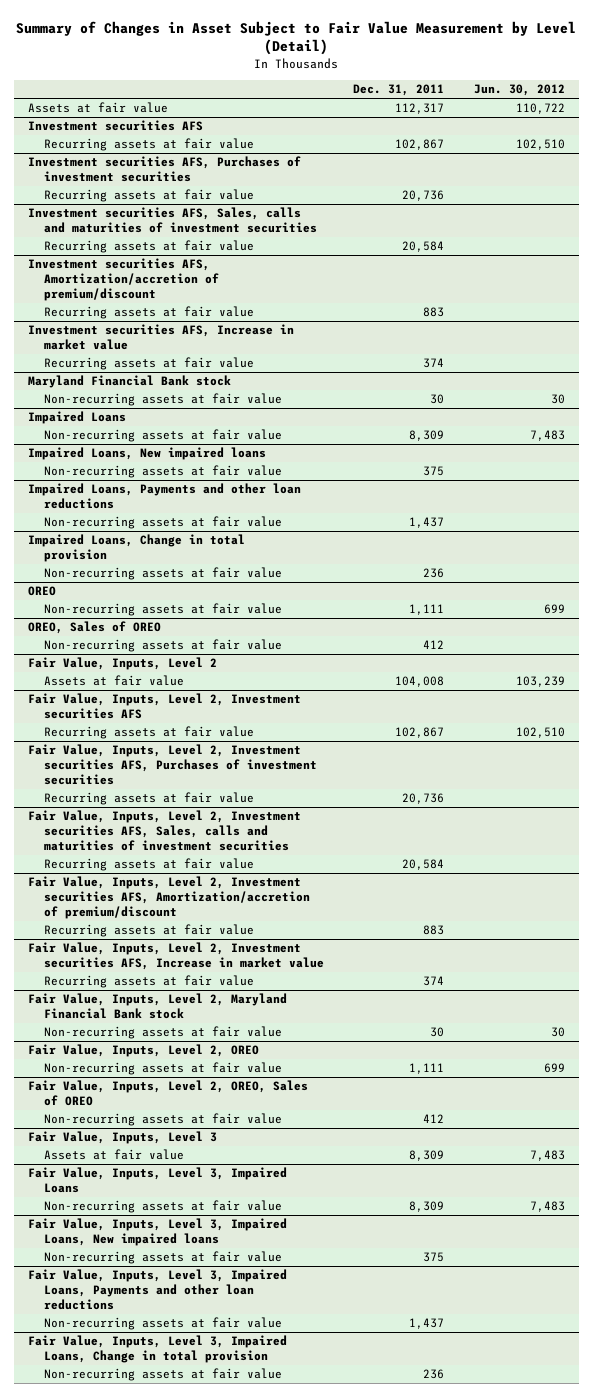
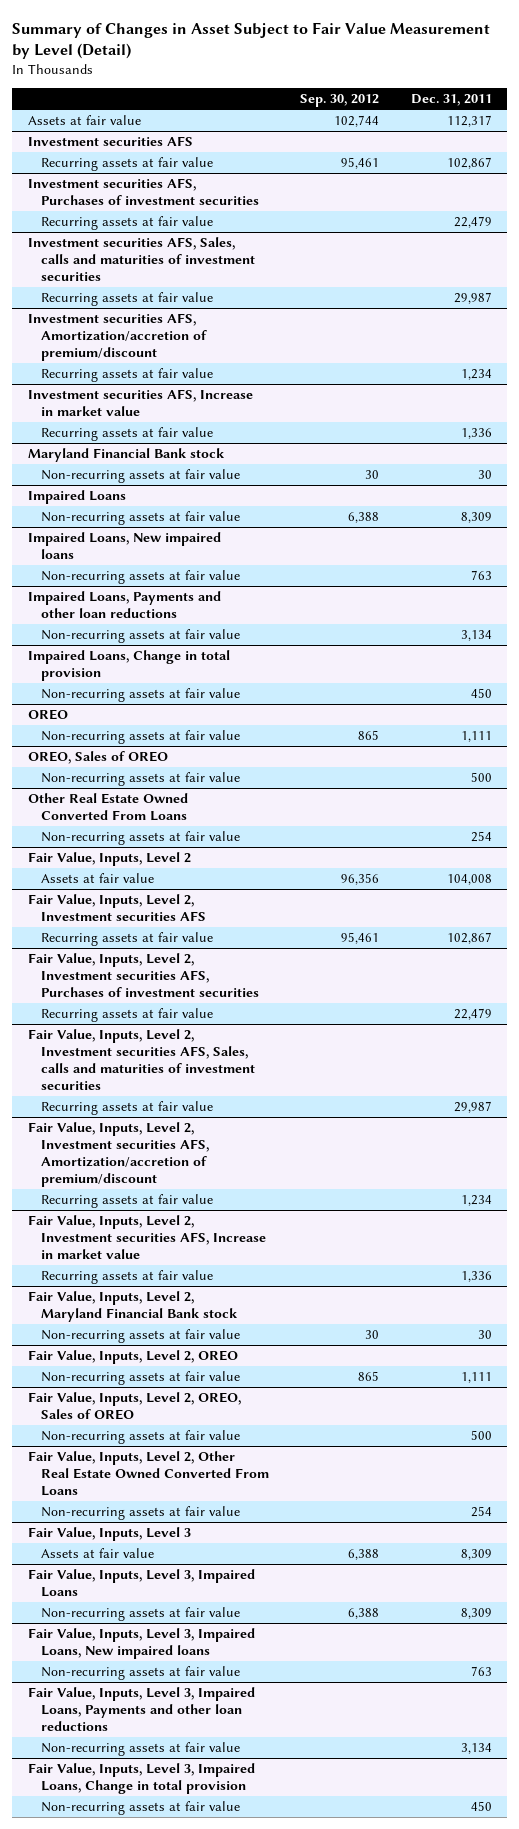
- | Dec. 31, 2011 | Jun. 30, 2012
+ | Sep. 30, 2012 | Dec. 31, 2011
@ Investment securities AFS, Purchases of investment securities
- Recurring assets at fair value | 20,736 |
+ Recurring assets at fair value | | 22,479
@ Investment securities AFS, Sales, calls and maturities of investment securities
- Recurring assets at fair value | 20,584 |
+ Recurring assets at fair value | | 29,987
@ Investment securities AFS, Amortization/accretion of premium/discount
- Recurring assets at fair value | 883 |
+ Recurring assets at fair value | | 1,234
@ Investment securities AFS, Increase in market value
- Recurring assets at fair value | 374 |
+ Recurring assets at fair value | | 1,336
@ Impaired Loans, New impaired loans
- Non-recurring assets at fair value | 375 |
+ Non-recurring assets at fair value | | 763
@ Impaired Loans, Payments and other loan reductions
- Non-recurring assets at fair value | 1,437 |
+ Non-recurring assets at fair value | | 3,134
@ Impaired Loans, Change in total provision
- Non-recurring assets at fair value | 236 |
+ Non-recurring assets at fair value | | 450
@ OREO, Sales of OREO
- Non-recurring assets at fair value | 412 |
+ Non-recurring assets at fair value | | 500
+ Other Real Estate Owned Converted From Loans
+ Non-recurring assets at fair value | | 254
@ Fair Value, Inputs, Level 2, Investment securities AFS, Purchases of investment securities
- Recurring assets at fair value | 20,736 |
+ Recurring assets at fair value | | 22,479
@ Fair Value, Inputs, Level 2, Investment securities AFS, Sales, calls and maturities of investment securities
- Recurring assets at fair value | 20,584 |
+ Recurring assets at fair value | | 29,987
@ Fair Value, Inputs, Level 2, Investment securities AFS, Amortization/accretion of premium/discount
- Recurring assets at fair value | 883 |
+ Recurring assets at fair value | | 1,234
@ Fair Value, Inputs, Level 2, Investment securities AFS, Increase in market value
- Recurring assets at fair value | 374 |
+ Recurring assets at fair value | | 1,336
@ Fair Value, Inputs, Level 2, OREO, Sales of OREO
- Non-recurring assets at fair value | 412 |
+ Non-recurring assets at fair value | | 500
+ Fair Value, Inputs, Level 2, Other Real Estate Owned Converted From Loans
+ Non-recurring assets at fair value | | 254
@ Fair Value, Inputs, Level 3, Impaired Loans, New impaired loans
- Non-recurring assets at fair value | 375 |
+ Non-recurring assets at fair value | | 763
@ Fair Value, Inputs, Level 3, Impaired Loans, Payments and other loan reductions
- Non-recurring assets at fair value | 1,437 |
+ Non-recurring assets at fair value | | 3,134
@ Fair Value, Inputs, Level 3, Impaired Loans, Change in total provision
- Non-recurring assets at fair value | 236 |
+ Non-recurring assets at fair value | | 450

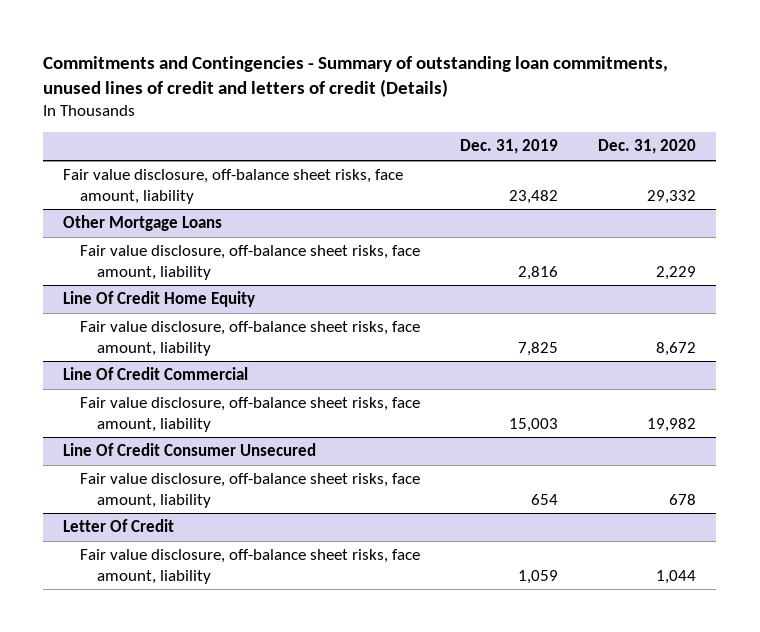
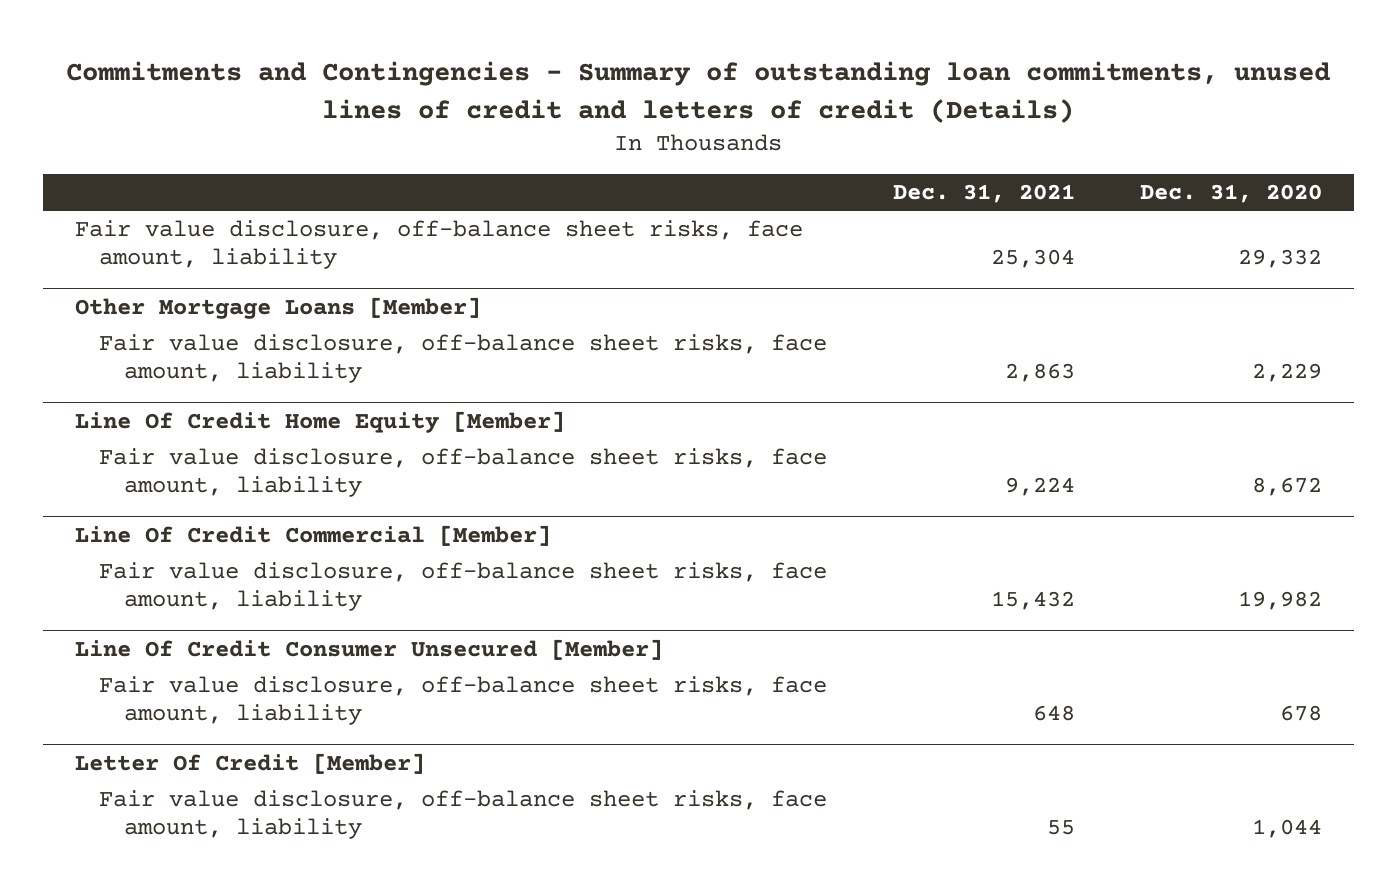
- | Dec. 31, 2019 | Dec. 31, 2020
+ | Dec. 31, 2021 | Dec. 31, 2020
- Other Mortgage Loans
+ Other Mortgage Loans [Member]
- Line Of Credit Home Equity
+ Line Of Credit Home Equity [Member]
- Line Of Credit Commercial
+ Line Of Credit Commercial [Member]
- Line Of Credit Consumer Unsecured
+ Line Of Credit Consumer Unsecured [Member]
- Letter Of Credit
+ Letter Of Credit [Member]

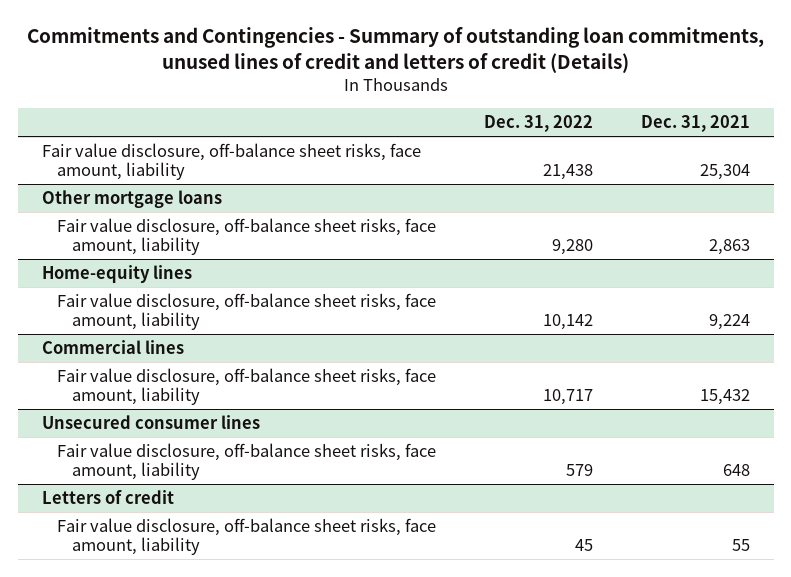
- | Dec. 31, 2021 | Dec. 31, 2020
+ | Dec. 31, 2022 | Dec. 31, 2021
- Other Mortgage Loans [Member]
+ Other mortgage loans
- Line Of Credit Home Equity [Member]
+ Home-equity lines
- Line Of Credit Commercial [Member]
+ Commercial lines
- Line Of Credit Consumer Unsecured [Member]
+ Unsecured consumer lines
- Letter Of Credit [Member]
+ Letters of credit

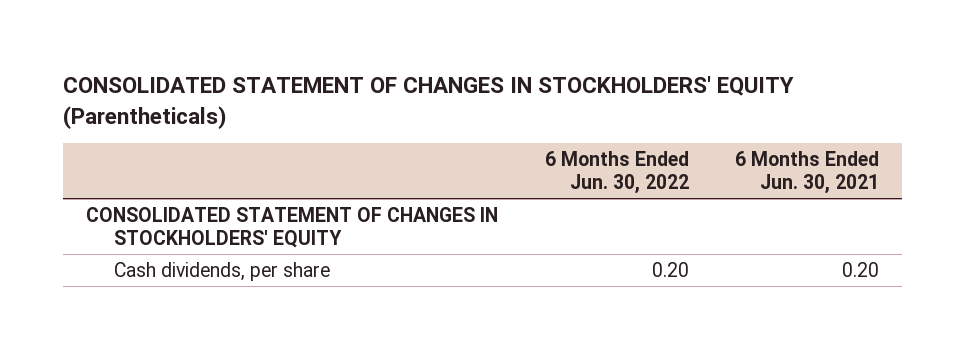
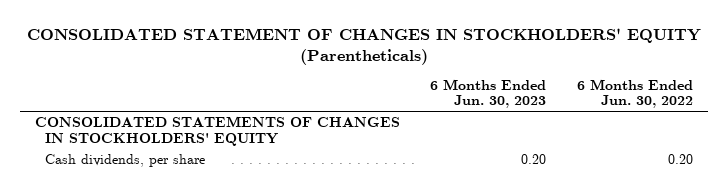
- | 6 Months Ended Jun. 30, 2022 | 6 Months Ended Jun. 30, 2021
+ | 6 Months Ended Jun. 30, 2023 | 6 Months Ended Jun. 30, 2022
- CONSOLIDATED STATEMENT OF CHANGES IN STOCKHOLDERS' EQUITY
+ CONSOLIDATED STATEMENTS OF CHANGES IN STOCKHOLDERS' EQUITY

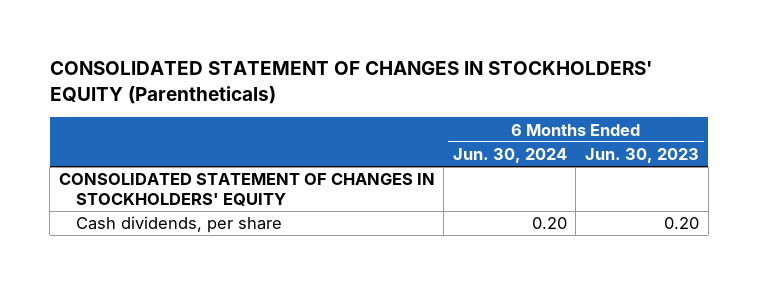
- | 6 Months Ended Jun. 30, 2023 | 6 Months Ended Jun. 30, 2022
+ | 6 Months Ended Jun. 30, 2024 | 6 Months Ended Jun. 30, 2023
- CONSOLIDATED STATEMENTS OF CHANGES IN STOCKHOLDERS' EQUITY
+ CONSOLIDATED STATEMENT OF CHANGES IN STOCKHOLDERS' EQUITY

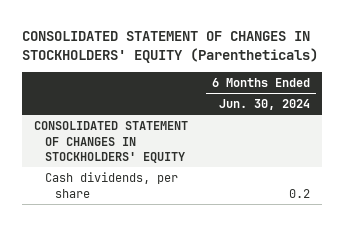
- | 6 Months Ended Jun. 30, 2024 | 6 Months Ended Jun. 30, 2023
+ | 6 Months Ended Jun. 30, 2024
- Cash dividends, per share | 0.20 | 0.20
+ Cash dividends, per share | 0.2

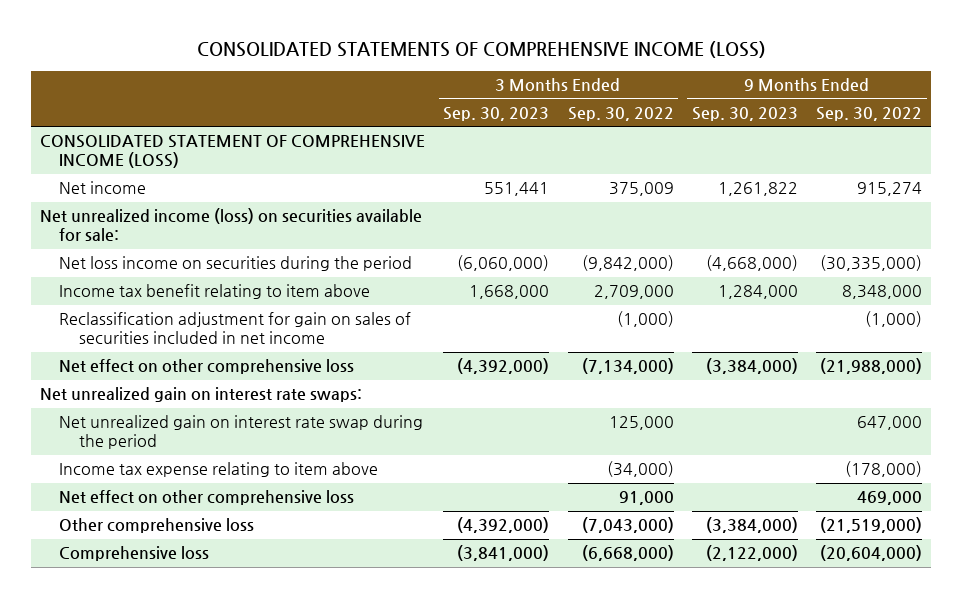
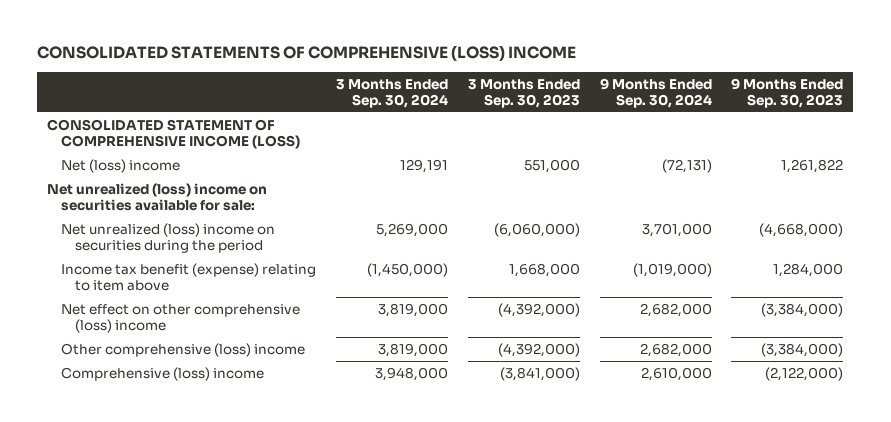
- CONSOLIDATED STATEMENTS OF COMPREHENSIVE INCOME (LOSS)
+ CONSOLIDATED STATEMENTS OF COMPREHENSIVE (LOSS) INCOME
- | 3 Months Ended Sep. 30, 2023 | 3 Months Ended Sep. 30, 2022 | 9 Months Ended Sep. 30, 2023 | 9 Months Ended Sep. 30, 2022
+ | 3 Months Ended Sep. 30, 2024 | 3 Months Ended Sep. 30, 2023 | 9 Months Ended Sep. 30, 2024 | 9 Months Ended Sep. 30, 2023
- Net income | 551,441 | 375,009 | 1,261,822 | 915,274
- Net unrealized income (loss) on securities available for sale:
- Net loss income on securities during the period | (6,060,000) | (9,842,000) | (4,668,000) | (30,335,000)
- Income tax benefit relating to item above | 1,668,000 | 2,709,000 | 1,284,000 | 8,348,000
- Reclassification adjustment for gain on sales of securities included in net income | | (1,000) | | (1,000)
- Net effect on other comprehensive loss | (4,392,000) | (7,134,000) | (3,384,000) | (21,988,000)
- Net unrealized gain on interest rate swaps:
- Net unrealized gain on interest rate swap during the period | | 125,000 | | 647,000
- Income tax expense relating to item above | | (34,000) | | (178,000)
- Net effect on other comprehensive loss | | 91,000 | | 469,000
- Other comprehensive loss | (4,392,000) | (7,043,000) | (3,384,000) | (21,519,000)
- Comprehensive loss | (3,841,000) | (6,668,000) | (2,122,000) | (20,604,000)
+ Net (loss) income | 129,191 | 551,000 | (72,131) | 1,261,822
+ Net unrealized (loss) income on securities available for sale:
+ Net unrealized (loss) income on securities during the period | 5,269,000 | (6,060,000) | 3,701,000 | (4,668,000)
+ Income tax benefit (expense) relating to item above | (1,450,000) | 1,668,000 | (1,019,000) | 1,284,000
+ Net effect on other comprehensive (loss) income | 3,819,000 | (4,392,000) | 2,682,000 | (3,384,000)
+ Other comprehensive (loss) income | 3,819,000 | (4,392,000) | 2,682,000 | (3,384,000)
+ Comprehensive (loss) income | 3,948,000 | (3,841,000) | 2,610,000 | (2,122,000)

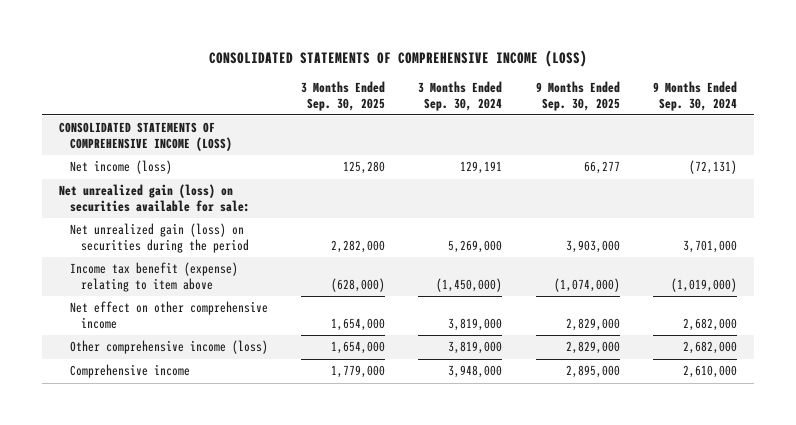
- CONSOLIDATED STATEMENTS OF COMPREHENSIVE (LOSS) INCOME
+ CONSOLIDATED STATEMENTS OF COMPREHENSIVE INCOME (LOSS)
- | 3 Months Ended Sep. 30, 2024 | 3 Months Ended Sep. 30, 2023 | 9 Months Ended Sep. 30, 2024 | 9 Months Ended Sep. 30, 2023
+ | 3 Months Ended Sep. 30, 2025 | 3 Months Ended Sep. 30, 2024 | 9 Months Ended Sep. 30, 2025 | 9 Months Ended Sep. 30, 2024
- CONSOLIDATED STATEMENT OF COMPREHENSIVE INCOME (LOSS)
- Net (loss) income | 129,191 | 551,000 | (72,131) | 1,261,822
- Net unrealized (loss) income on securities available for sale:
- Net unrealized (loss) income on securities during the period | 5,269,000 | (6,060,000) | 3,701,000 | (4,668,000)
+ CONSOLIDATED STATEMENTS OF COMPREHENSIVE INCOME (LOSS)
+ Net income (loss) | 125,280 | 129,191 | 66,277 | (72,131)
+ Net unrealized gain (loss) on securities available for sale:
+ Net unrealized gain (loss) on securities during the period | 2,282,000 | 5,269,000 | 3,903,000 | 3,701,000
- Net effect on other comprehensive (loss) income | 3,819,000 | (4,392,000) | 2,682,000 | (3,384,000)
- Other comprehensive (loss) income | 3,819,000 | (4,392,000) | 2,682,000 | (3,384,000)
- Comprehensive (loss) income | 3,948,000 | (3,841,000) | 2,610,000 | (2,122,000)
+ Net effect on other comprehensive income | 1,654,000 | 3,819,000 | 2,829,000 | 2,682,000
+ Other comprehensive income (loss) | 1,654,000 | 3,819,000 | 2,829,000 | 2,682,000
+ Comprehensive income | 1,779,000 | 3,948,000 | 2,895,000 | 2,610,000

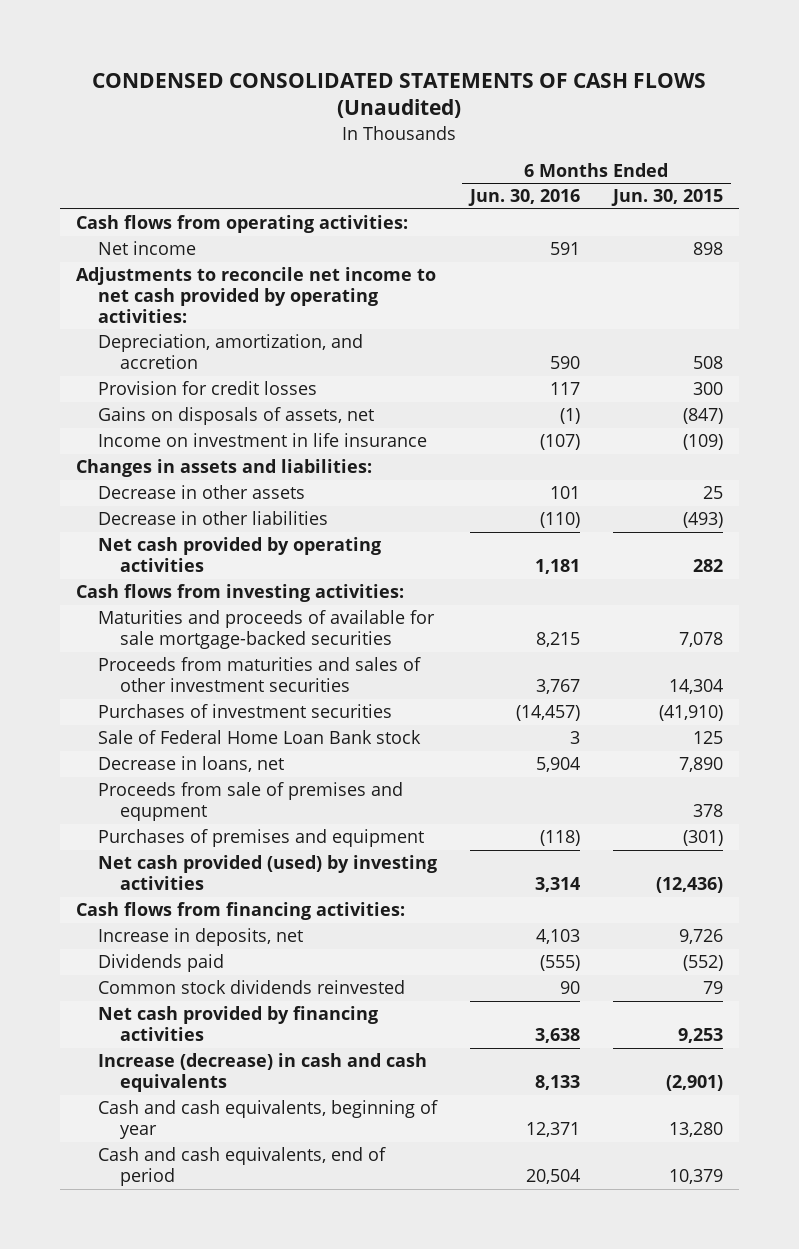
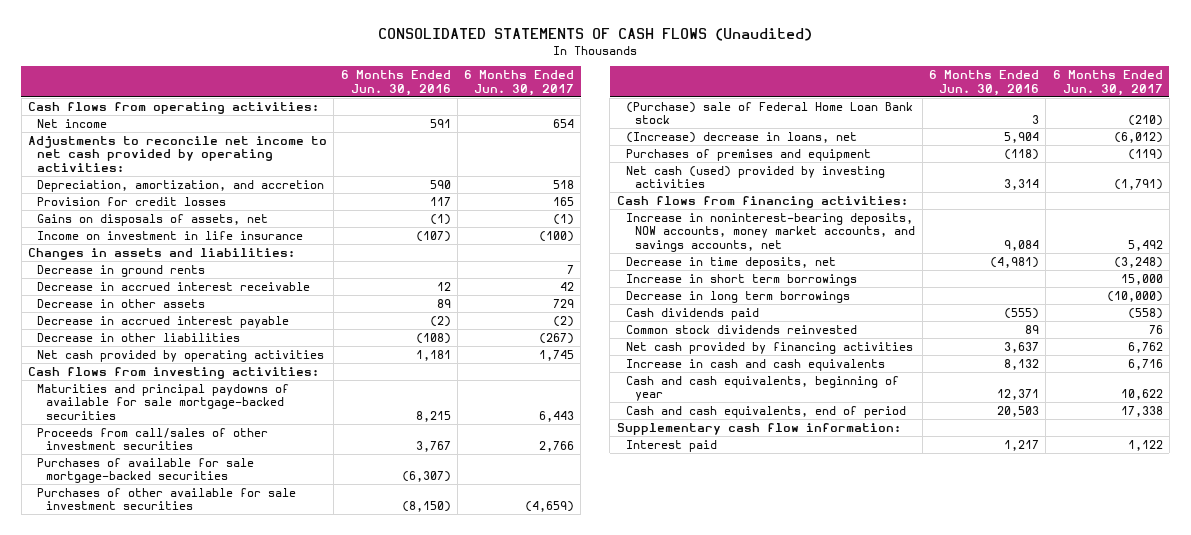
- CONDENSED CONSOLIDATED STATEMENTS OF CASH FLOWS (Unaudited)
+ CONSOLIDATED STATEMENTS OF CASH FLOWS (Unaudited)
- | 6 Months Ended Jun. 30, 2016 | 6 Months Ended Jun. 30, 2015
+ | 6 Months Ended Jun. 30, 2016 | 6 Months Ended Jun. 30, 2017
- Decrease in other assets | 101 | 25
- Decrease in other liabilities | (110) | (493)
+ Decrease in ground rents | | 7
+ Decrease in accrued interest receivable | 12 | 42
+ Decrease in other assets | 89 | 729
+ Decrease in accrued interest payable | (2) | (2)
+ Decrease in other liabilities | (108) | (267)
- Maturities and proceeds of available for sale mortgage-backed securities | 8,215 | 7,078
- Proceeds from maturities and sales of other investment securities | 3,767 | 14,304
- Purchases of investment securities | (14,457) | (41,910)
- Sale of Federal Home Loan Bank stock | 3 | 125
- Decrease in loans, net | 5,904 | 7,890
- Proceeds from sale of premises and equpment | | 378
+ Maturities and principal paydowns of available for sale mortgage-backed securities | 8,215 | 6,443
+ Proceeds from call/sales of other investment securities | 3,767 | 2,766
+ Purchases of available for sale mortgage-backed securities | (6,307) |
+ Purchases of other available for sale investment securities | (8,150) | (4,659)
+ (Purchase) sale of Federal Home Loan Bank stock | 3 | (210)
+ (Increase) decrease in loans, net | 5,904 | (6,012)
- Net cash provided (used) by investing activities | 3,314 | (12,436)
+ Net cash (used) provided by investing activities | 3,314 | (1,791)
- Increase in deposits, net | 4,103 | 9,726
- Dividends paid | (555) | (552)
- Common stock dividends reinvested | 90 | 79
- Net cash provided by financing activities | 3,638 | 9,253
- Increase (decrease) in cash and cash equivalents | 8,133 | (2,901)
+ Increase in noninterest-bearing deposits, NOW accounts, money market accounts, and savings accounts, net | 9,084 | 5,492
+ Decrease in time deposits, net | (4,981) | (3,248)
+ Increase in short term borrowings | | 15,000
+ Decrease in long term borrowings | | (10,000)
+ Cash dividends paid | (555) | (558)
+ Common stock dividends reinvested | 89 | 76
+ Net cash provided by financing activities | 3,637 | 6,762
+ Increase in cash and cash equivalents | 8,132 | 6,716
- Cash and cash equivalents, end of period | 20,504 | 10,379
+ Cash and cash equivalents, end of period | 20,503 | 17,338
+ Supplementary cash flow information:
+ Interest paid | 1,217 | 1,122

